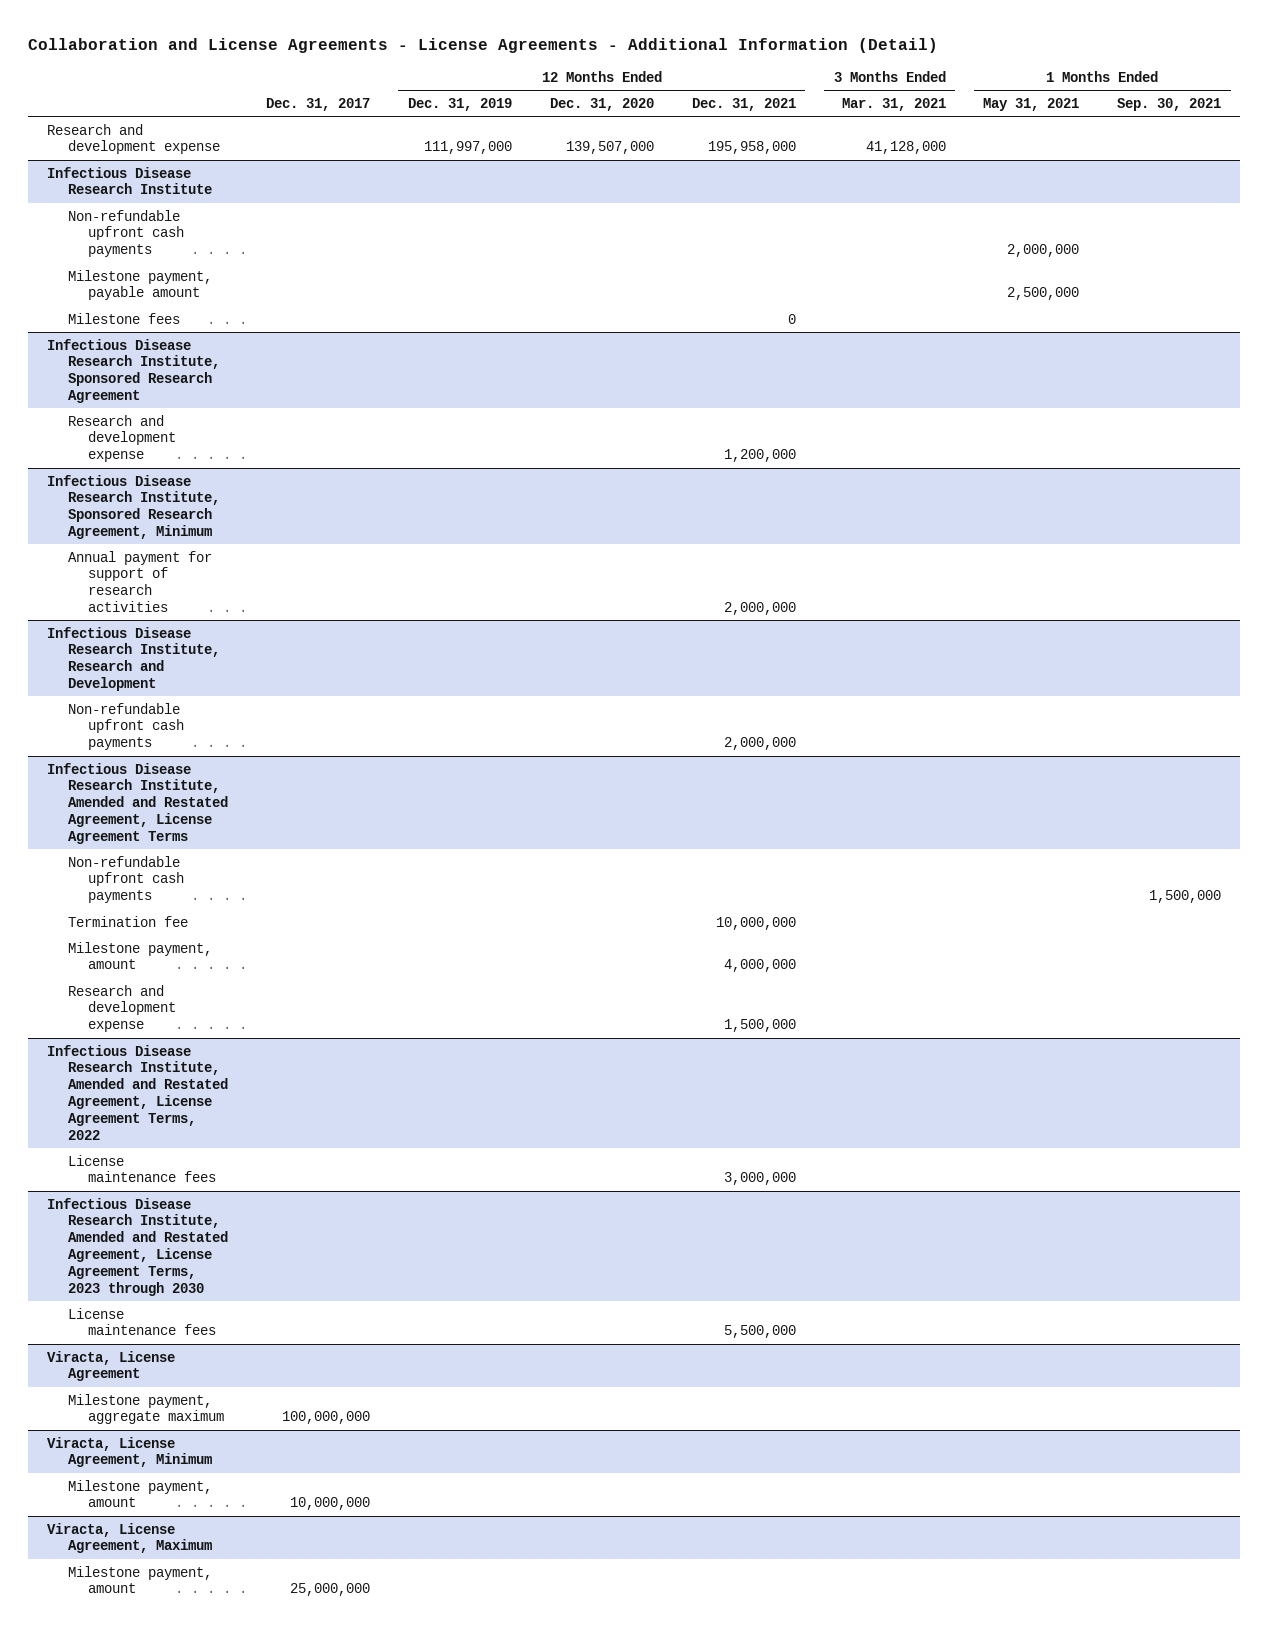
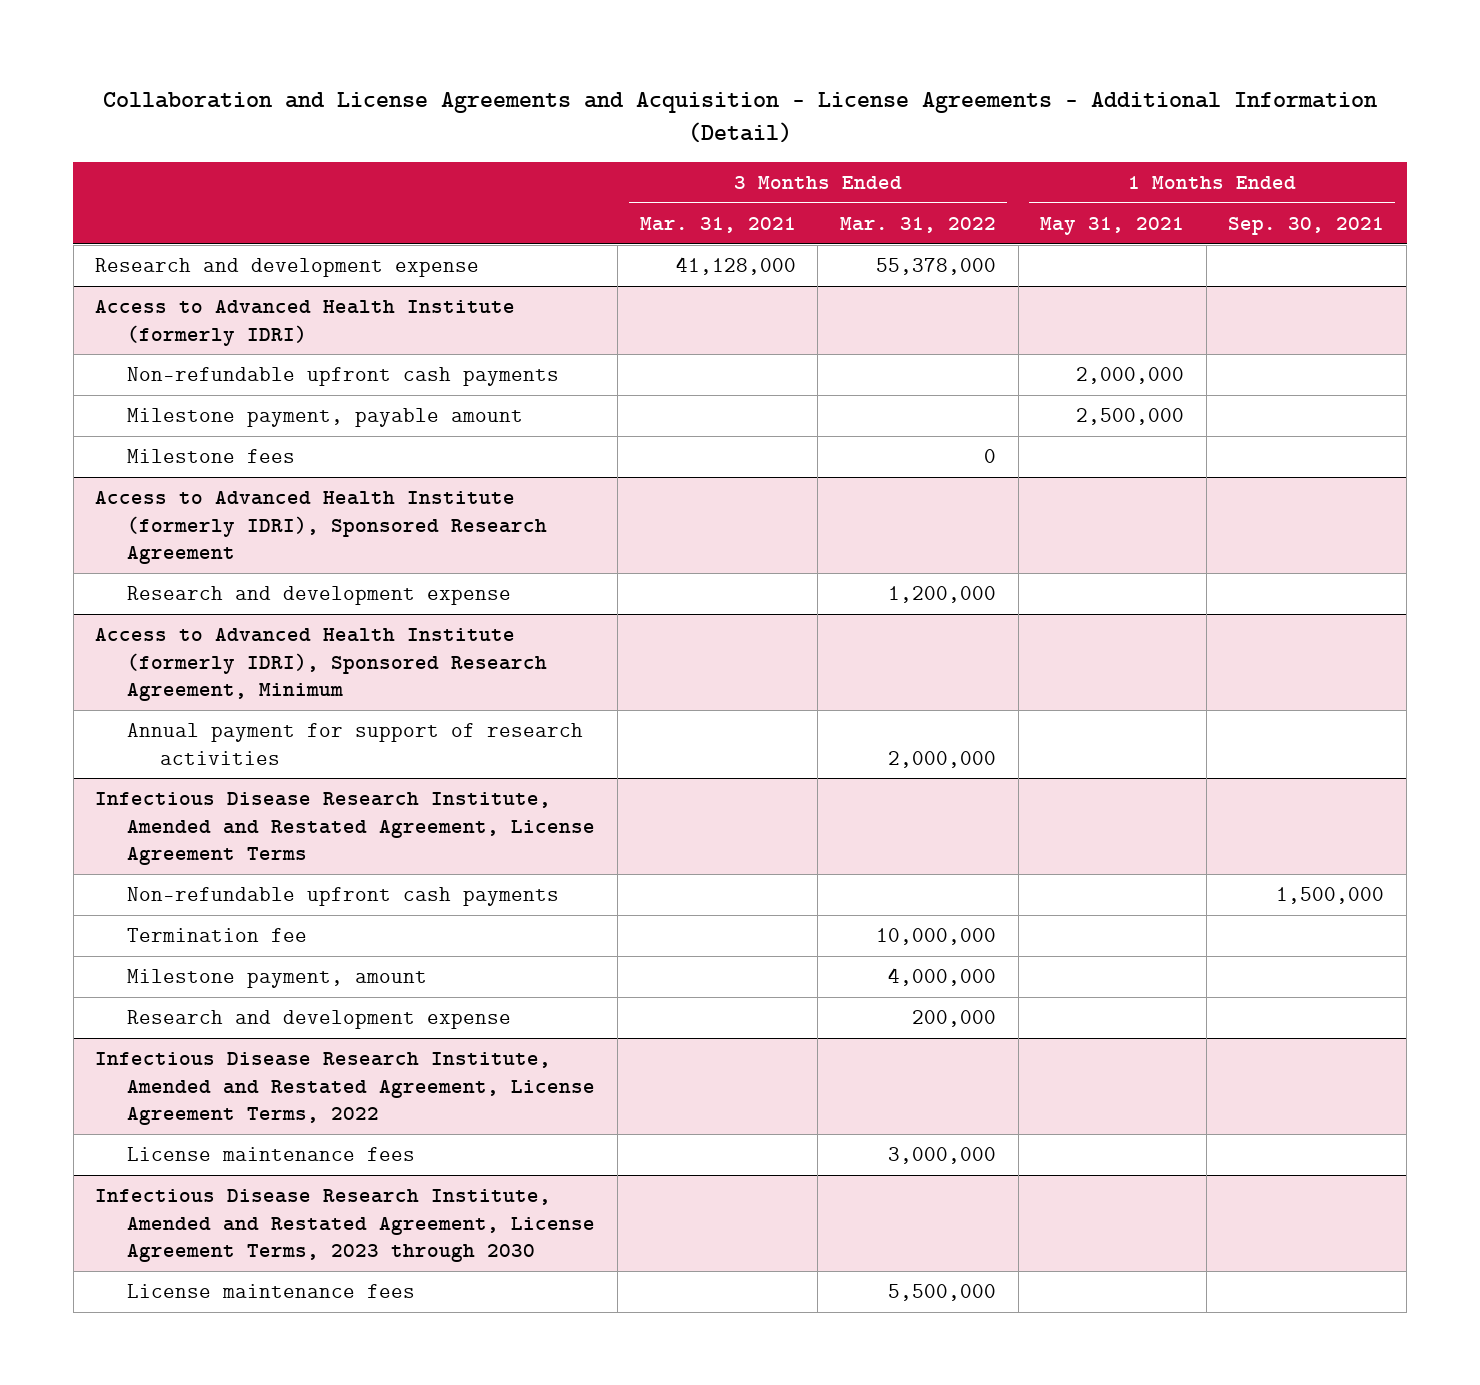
- Collaboration and License Agreements - License Agreements - Additional Information (Detail)
+ Collaboration and License Agreements and Acquisition - License Agreements - Additional Information (Detail)
- | Dec. 31, 2017 | 12 Months Ended Dec. 31, 2019 | 12 Months Ended Dec. 31, 2020 | 12 Months Ended Dec. 31, 2021 | 3 Months Ended Mar. 31, 2021 | 1 Months Ended May 31, 2021 | 1 Months Ended Sep. 30, 2021
+ | 3 Months Ended Mar. 31, 2021 | 3 Months Ended Mar. 31, 2022 | 1 Months Ended May 31, 2021 | 1 Months Ended Sep. 30, 2021
- Infectious Disease Research Institute
+ Access to Advanced Health Institute (formerly IDRI)
- Infectious Disease Research Institute, Sponsored Research Agreement
- Research and development expense | | | | 1,200,000 | | |
- Infectious Disease Research Institute, Sponsored Research Agreement, Minimum
- Annual payment for support of research activities | | | | 2,000,000 | | |
- Infectious Disease Research Institute, Research and Development
- Non-refundable upfront cash payments | | | | 2,000,000 | | |
+ Access to Advanced Health Institute (formerly IDRI), Sponsored Research Agreement
+ Research and development expense | | 1,200,000 | |
+ Access to Advanced Health Institute (formerly IDRI), Sponsored Research Agreement, Minimum
+ Annual payment for support of research activities | | 2,000,000 | |
- Viracta, License Agreement
- Milestone payment, aggregate maximum | 100,000,000 | | | | | |
- Viracta, License Agreement, Minimum
- Milestone payment, amount | 10,000,000 | | | | | |
- Viracta, License Agreement, Maximum
- Milestone payment, amount | 25,000,000 | | | | | |

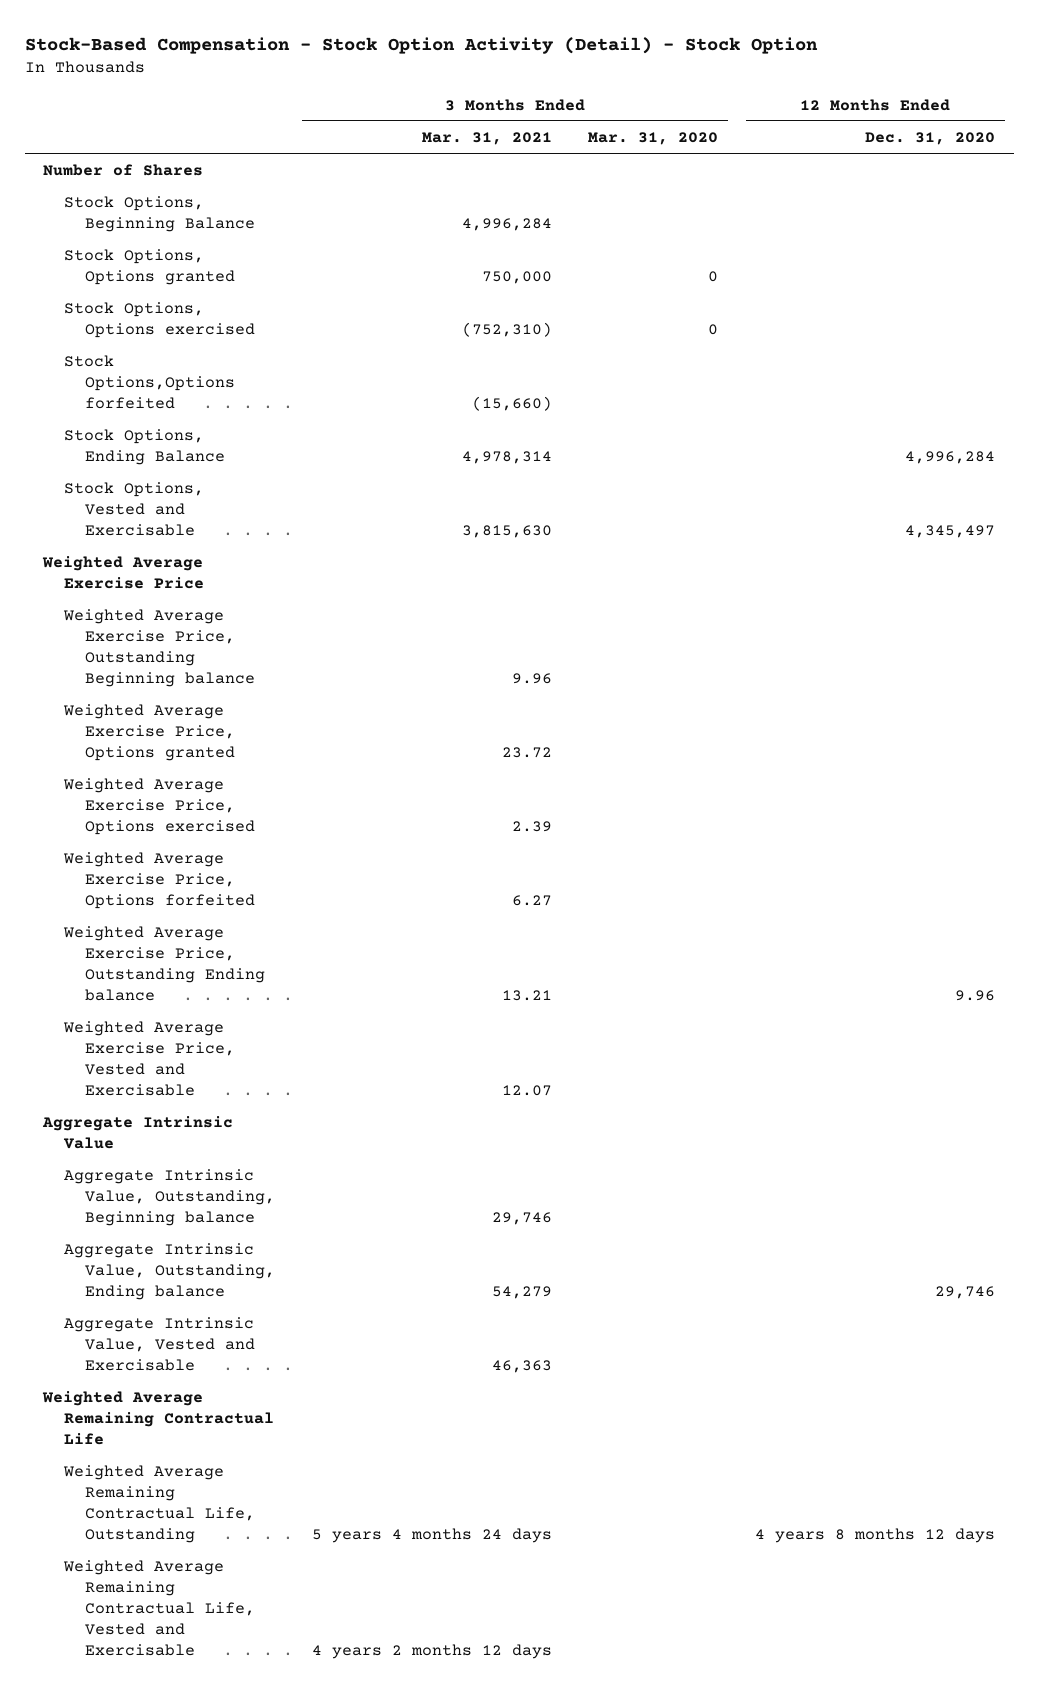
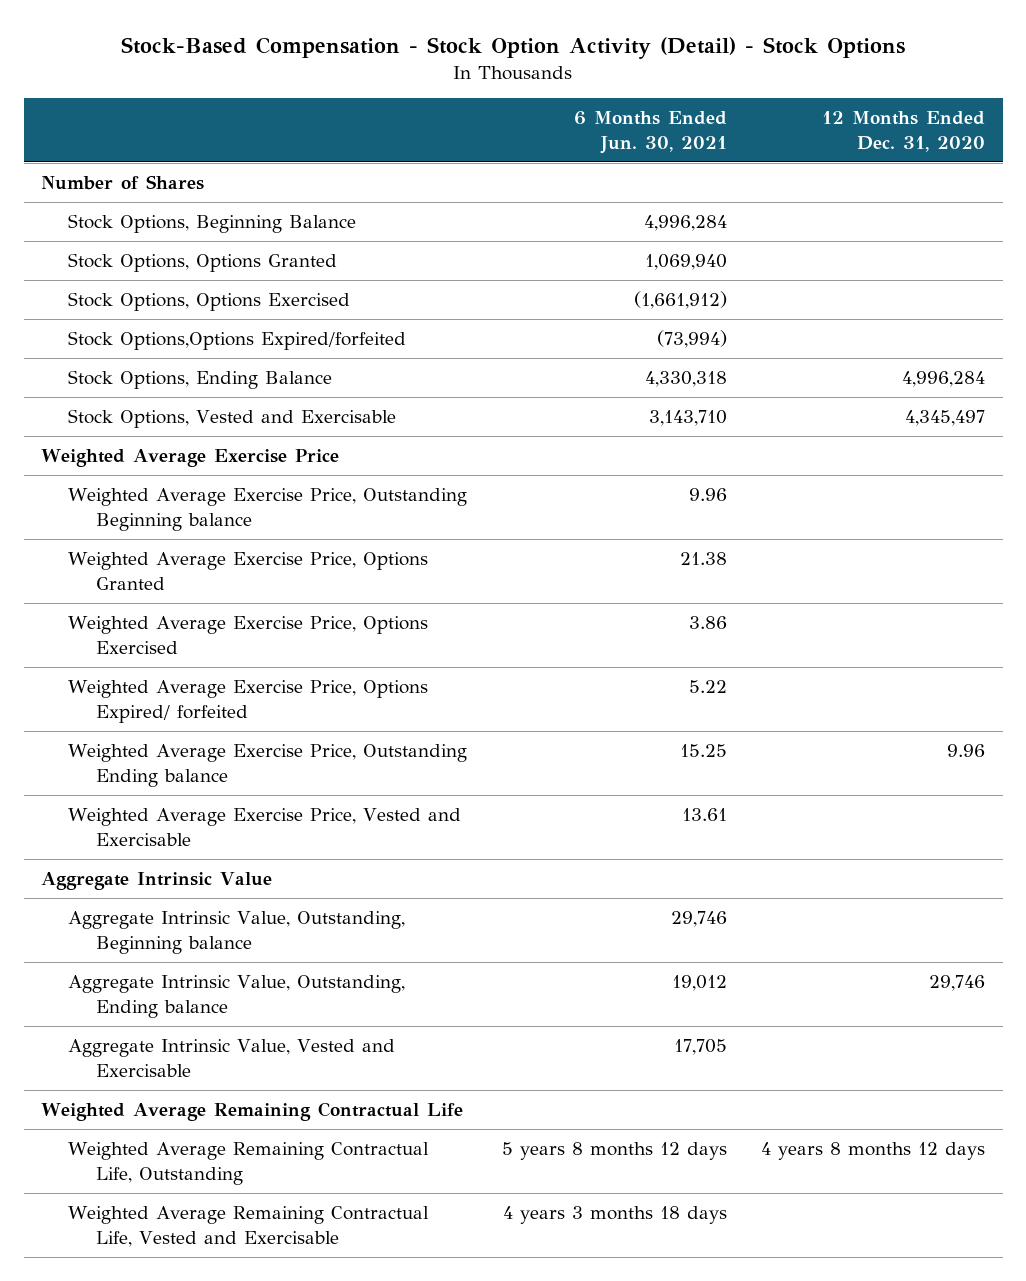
- Stock-Based Compensation - Stock Option Activity (Detail) - Stock Option
+ Stock-Based Compensation - Stock Option Activity (Detail) - Stock Options
- | 3 Months Ended Mar. 31, 2021 | 3 Months Ended Mar. 31, 2020 | 12 Months Ended Dec. 31, 2020
+ | 6 Months Ended Jun. 30, 2021 | 12 Months Ended Dec. 31, 2020
- Stock Options, Options granted | 750,000 | 0 |
- Stock Options, Options exercised | (752,310) | 0 |
- Stock Options,Options forfeited | (15,660) | |
+ Stock Options, Options Granted | 1,069,940 |
+ Stock Options, Options Exercised | (1,661,912) |
+ Stock Options,Options Expired/forfeited | (73,994) |
- Weighted Average Exercise Price, Options granted | 23.72 | |
- Weighted Average Exercise Price, Options exercised | 2.39 | |
- Weighted Average Exercise Price, Options forfeited | 6.27 | |
+ Weighted Average Exercise Price, Options Granted | 21.38 |
+ Weighted Average Exercise Price, Options Exercised | 3.86 |
+ Weighted Average Exercise Price, Options Expired/ forfeited | 5.22 |

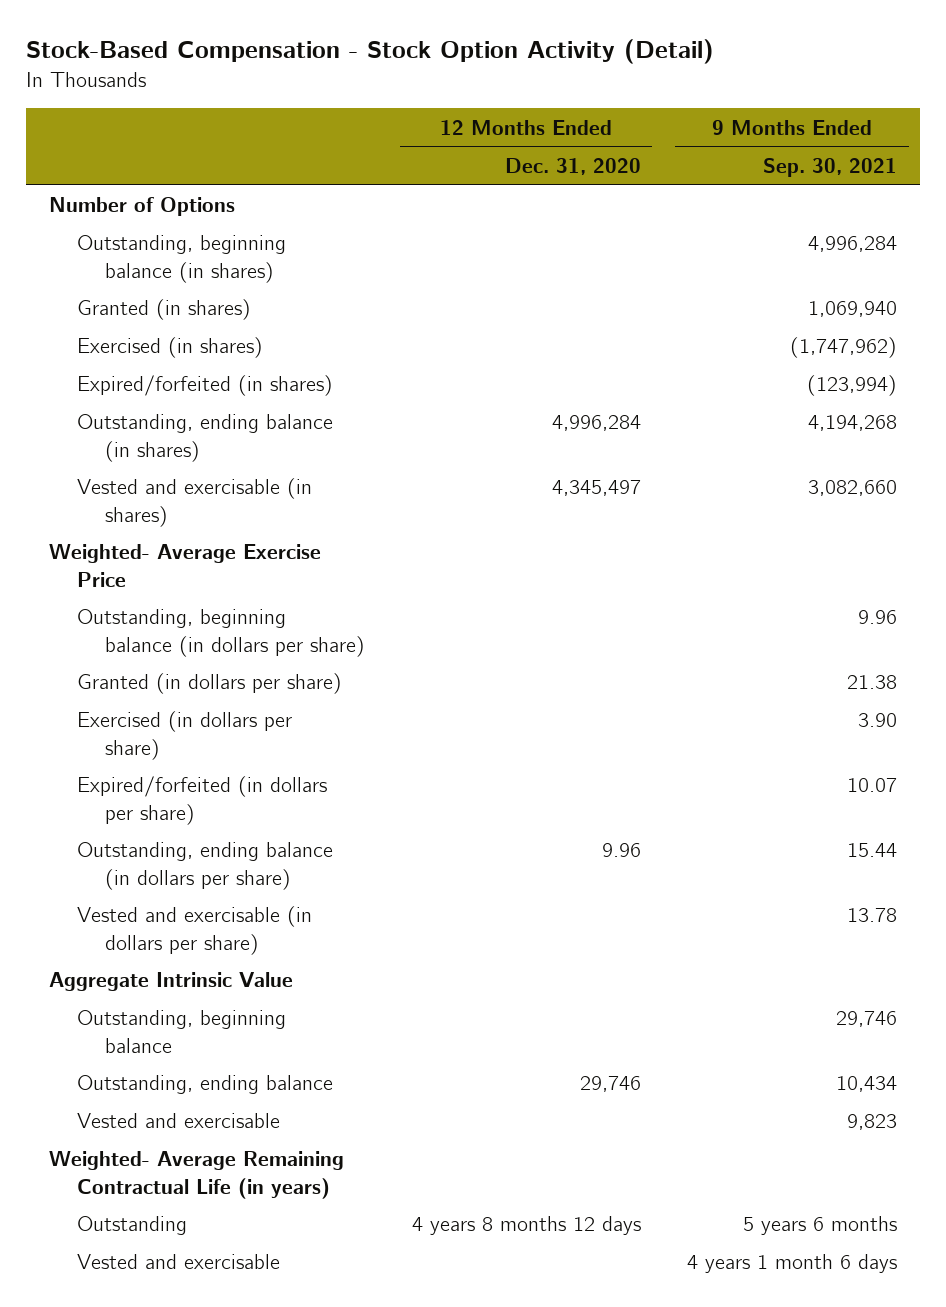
- Stock-Based Compensation - Stock Option Activity (Detail) - Stock Options
+ Stock-Based Compensation - Stock Option Activity (Detail)
- | 6 Months Ended Jun. 30, 2021 | 12 Months Ended Dec. 31, 2020
+ | 12 Months Ended Dec. 31, 2020 | 9 Months Ended Sep. 30, 2021
- Number of Shares
- Stock Options, Beginning Balance | 4,996,284 |
- Stock Options, Options Granted | 1,069,940 |
- Stock Options, Options Exercised | (1,661,912) |
- Stock Options,Options Expired/forfeited | (73,994) |
- Stock Options, Ending Balance | 4,330,318 | 4,996,284
- Stock Options, Vested and Exercisable | 3,143,710 | 4,345,497
- Weighted Average Exercise Price
- Weighted Average Exercise Price, Outstanding Beginning balance | 9.96 |
- Weighted Average Exercise Price, Options Granted | 21.38 |
- Weighted Average Exercise Price, Options Exercised | 3.86 |
- Weighted Average Exercise Price, Options Expired/ forfeited | 5.22 |
- Weighted Average Exercise Price, Outstanding Ending balance | 15.25 | 9.96
- Weighted Average Exercise Price, Vested and Exercisable | 13.61 |
+ Number of Options
+ Outstanding, beginning balance (in shares) | | 4,996,284
+ Granted (in shares) | | 1,069,940
+ Exercised (in shares) | | (1,747,962)
+ Expired/forfeited (in shares) | | (123,994)
+ Outstanding, ending balance (in shares) | 4,996,284 | 4,194,268
+ Vested and exercisable (in shares) | 4,345,497 | 3,082,660
+ Weighted- Average Exercise Price
+ Outstanding, beginning balance (in dollars per share) | | 9.96
+ Granted (in dollars per share) | | 21.38
+ Exercised (in dollars per share) | | 3.90
+ Expired/forfeited (in dollars per share) | | 10.07
+ Outstanding, ending balance (in dollars per share) | 9.96 | 15.44
+ Vested and exercisable (in dollars per share) | | 13.78
- Aggregate Intrinsic Value, Outstanding, Beginning balance | 29,746 |
- Aggregate Intrinsic Value, Outstanding, Ending balance | 19,012 | 29,746
- Aggregate Intrinsic Value, Vested and Exercisable | 17,705 |
- Weighted Average Remaining Contractual Life
- Weighted Average Remaining Contractual Life, Outstanding | 5 years 8 months 12 days | 4 years 8 months 12 days
- Weighted Average Remaining Contractual Life, Vested and Exercisable | 4 years 3 months 18 days |
+ Outstanding, beginning balance | | 29,746
+ Outstanding, ending balance | 29,746 | 10,434
+ Vested and exercisable | | 9,823
+ Weighted- Average Remaining Contractual Life (in years)
+ Outstanding | 4 years 8 months 12 days | 5 years 6 months
+ Vested and exercisable | | 4 years 1 month 6 days

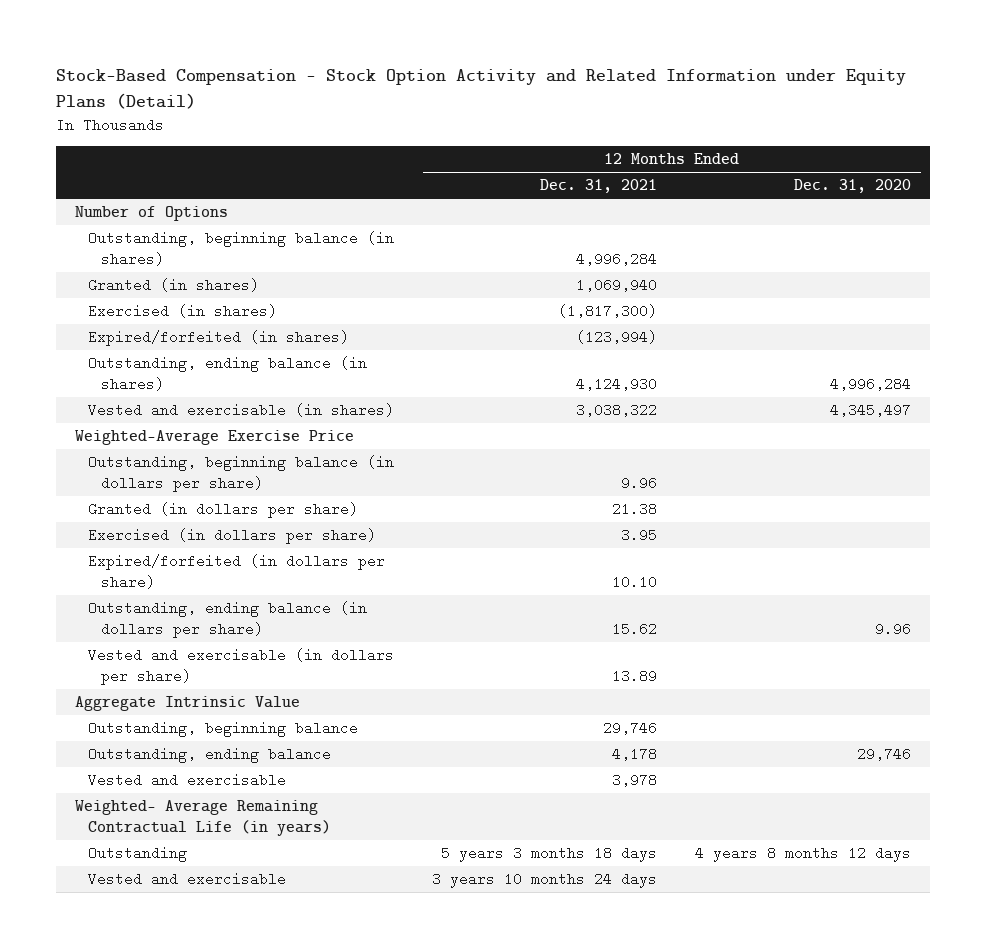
- Stock-Based Compensation - Stock Option Activity (Detail)
+ Stock-Based Compensation - Stock Option Activity and Related Information under Equity Plans (Detail)
- | 12 Months Ended Dec. 31, 2020 | 9 Months Ended Sep. 30, 2021
+ | 12 Months Ended Dec. 31, 2021 | 12 Months Ended Dec. 31, 2020
- Weighted- Average Exercise Price
+ Weighted-Average Exercise Price

